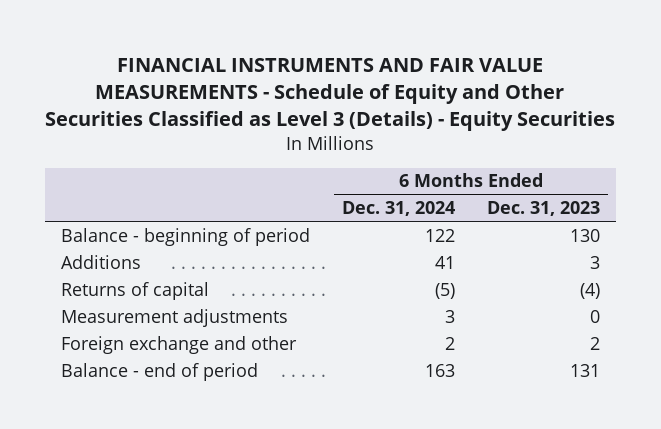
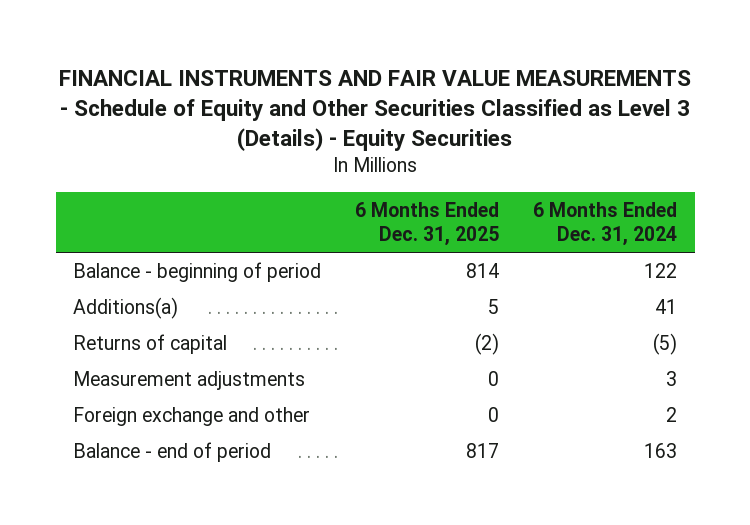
- | 6 Months Ended Dec. 31, 2024 | 6 Months Ended Dec. 31, 2023
+ | 6 Months Ended Dec. 31, 2025 | 6 Months Ended Dec. 31, 2024
- Additions | 41 | 3
+ Additions(a) | 5 | 41

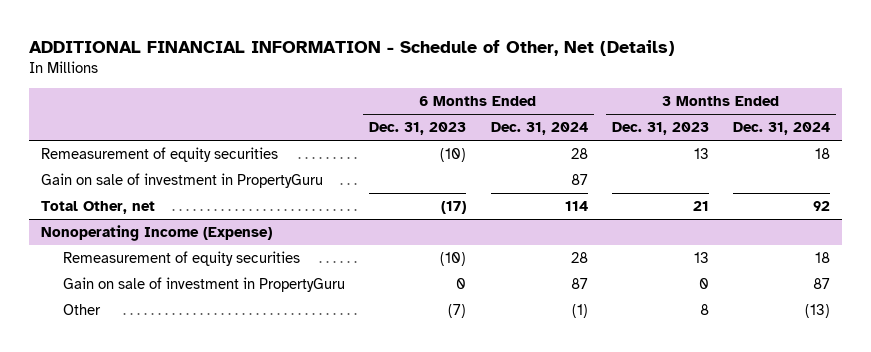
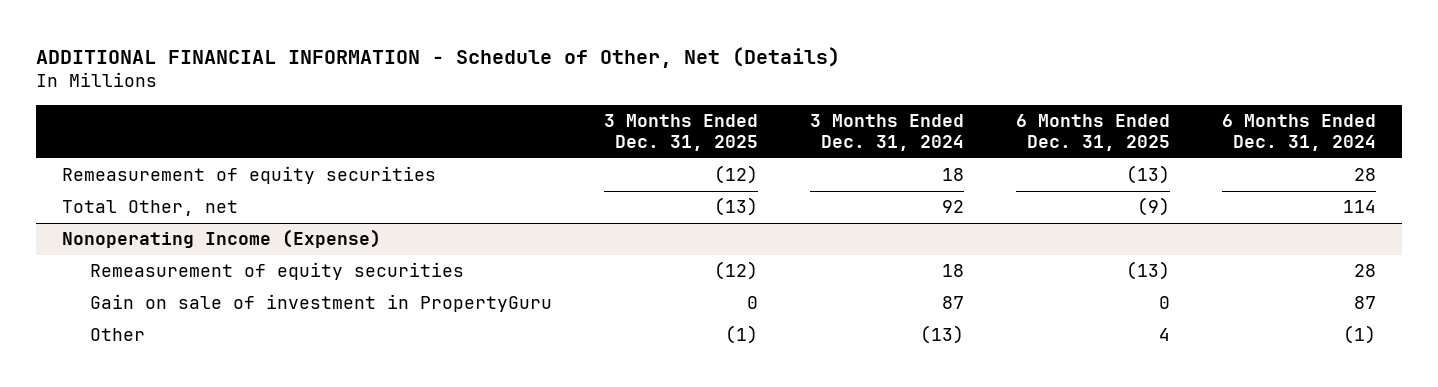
- | 6 Months Ended Dec. 31, 2023 | 6 Months Ended Dec. 31, 2024 | 3 Months Ended Dec. 31, 2023 | 3 Months Ended Dec. 31, 2024
+ | 3 Months Ended Dec. 31, 2025 | 3 Months Ended Dec. 31, 2024 | 6 Months Ended Dec. 31, 2025 | 6 Months Ended Dec. 31, 2024
- Gain on sale of investment in PropertyGuru | | 87 | |

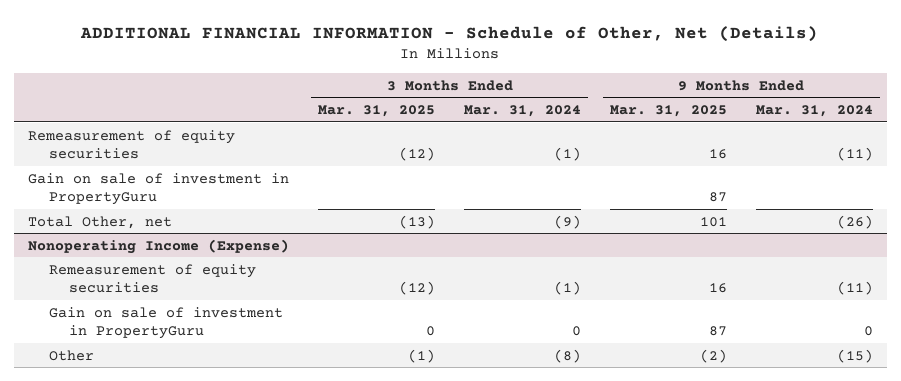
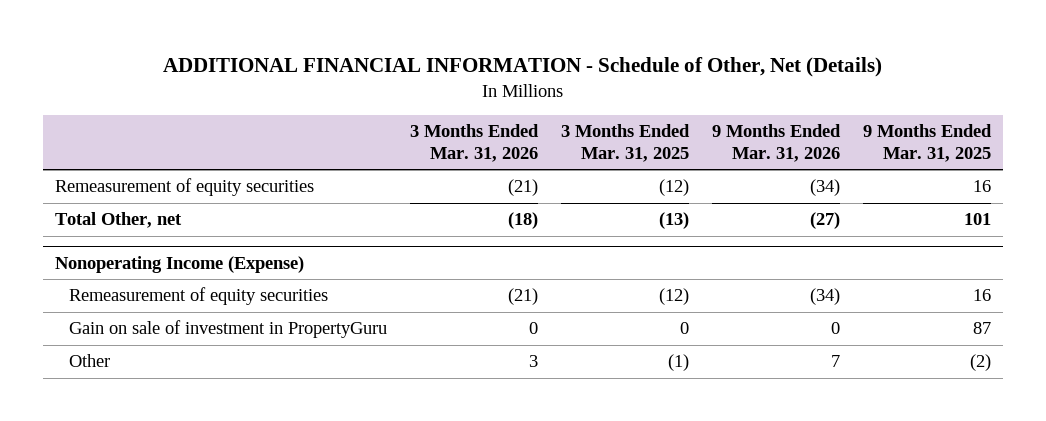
- | 3 Months Ended Mar. 31, 2025 | 3 Months Ended Mar. 31, 2024 | 9 Months Ended Mar. 31, 2025 | 9 Months Ended Mar. 31, 2024
+ | 3 Months Ended Mar. 31, 2026 | 3 Months Ended Mar. 31, 2025 | 9 Months Ended Mar. 31, 2026 | 9 Months Ended Mar. 31, 2025
- Gain on sale of investment in PropertyGuru | | | 87 |

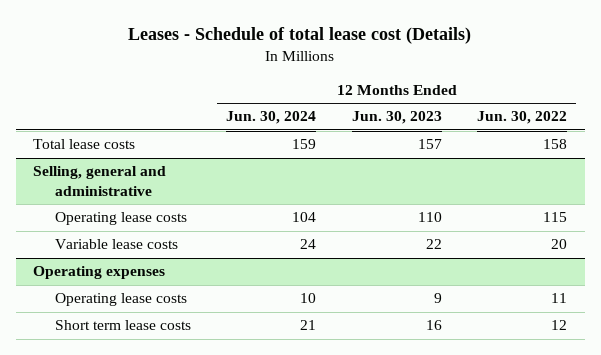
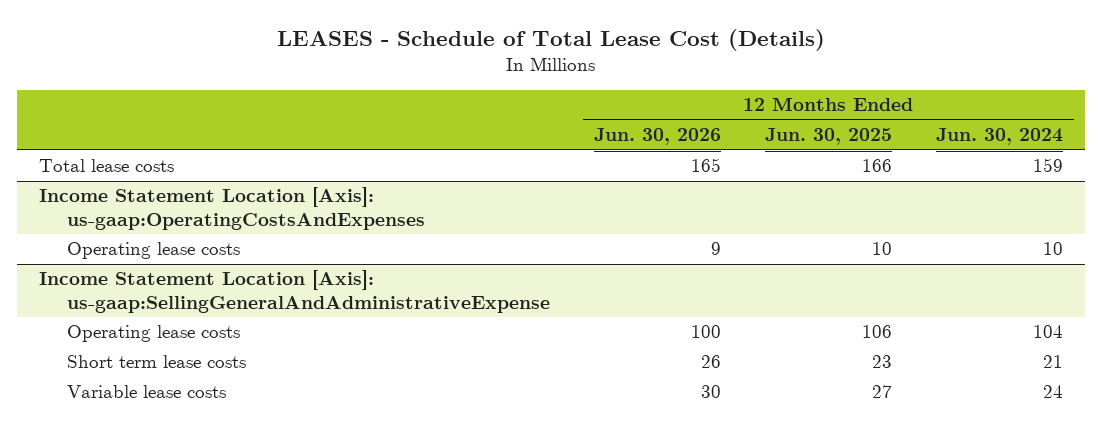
- Leases - Schedule of total lease cost (Details)
+ LEASES - Schedule of Total Lease Cost (Details)
- | 12 Months Ended Jun. 30, 2024 | 12 Months Ended Jun. 30, 2023 | 12 Months Ended Jun. 30, 2022
+ | 12 Months Ended Jun. 30, 2026 | 12 Months Ended Jun. 30, 2025 | 12 Months Ended Jun. 30, 2024
- Selling, general and administrative
- Operating lease costs | 104 | 110 | 115
- Variable lease costs | 24 | 22 | 20
- Operating expenses
+ Income Statement Location [Axis]: us-gaap:OperatingCostsAndExpenses
+ Income Statement Location [Axis]: us-gaap:SellingGeneralAndAdministrativeExpense
+ Operating lease costs | 100 | 106 | 104
+ Variable lease costs | 30 | 27 | 24

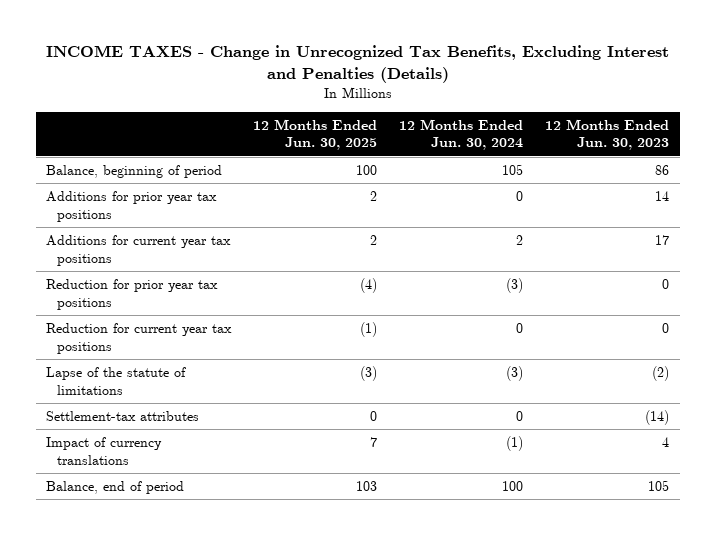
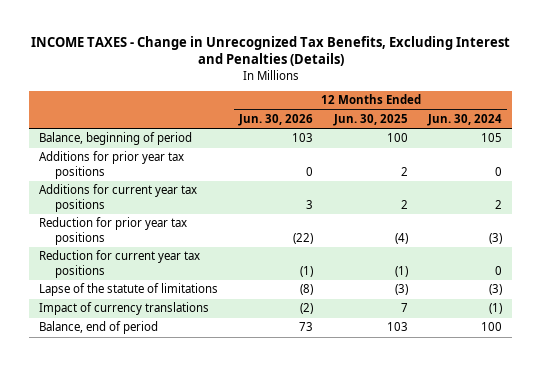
- | 12 Months Ended Jun. 30, 2025 | 12 Months Ended Jun. 30, 2024 | 12 Months Ended Jun. 30, 2023
+ | 12 Months Ended Jun. 30, 2026 | 12 Months Ended Jun. 30, 2025 | 12 Months Ended Jun. 30, 2024
- Settlement-tax attributes | 0 | 0 | (14)

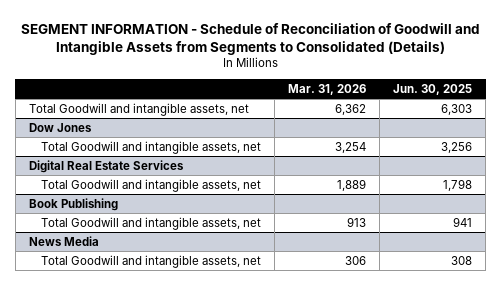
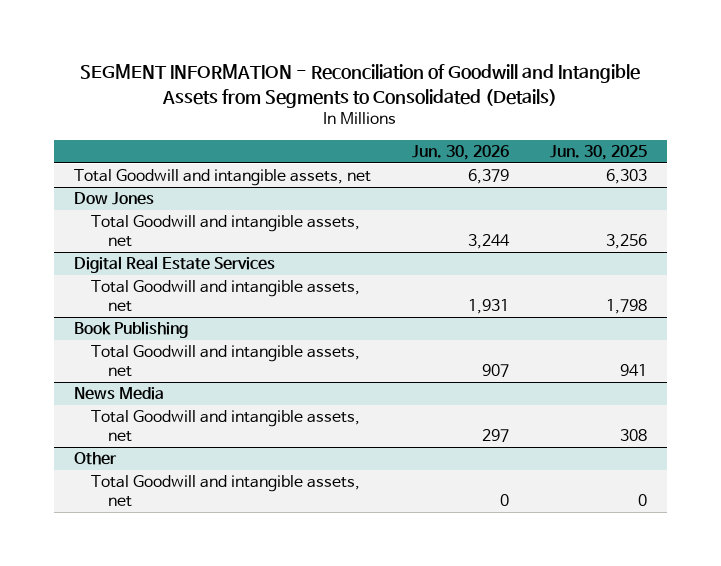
- SEGMENT INFORMATION - Schedule of Reconciliation of Goodwill and Intangible Assets from Segments to Consolidated (Details)
+ SEGMENT INFORMATION - Reconciliation of Goodwill and Intangible Assets from Segments to Consolidated (Details)
- | Mar. 31, 2026 | Jun. 30, 2025
+ | Jun. 30, 2026 | Jun. 30, 2025
+ Other
+ Total Goodwill and intangible assets, net | 0 | 0

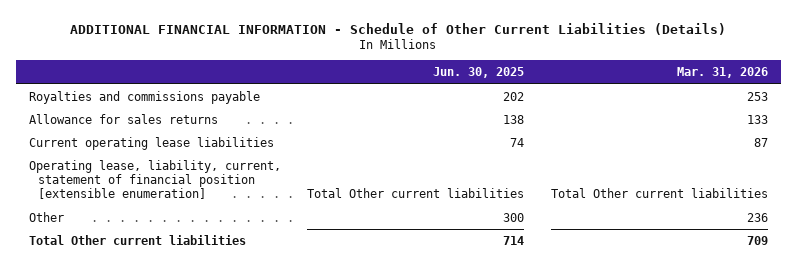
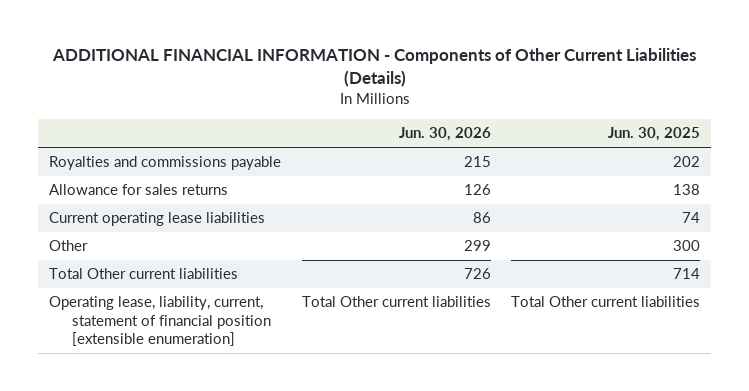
- ADDITIONAL FINANCIAL INFORMATION - Schedule of Other Current Liabilities (Details)
+ ADDITIONAL FINANCIAL INFORMATION - Components of Other Current Liabilities (Details)
- | Jun. 30, 2025 | Mar. 31, 2026
+ | Jun. 30, 2026 | Jun. 30, 2025
moved down: Operating lease, liability, current, statement of financial position [extensible enumeration] | Total Other current liabilities | Total Other current liabilities

